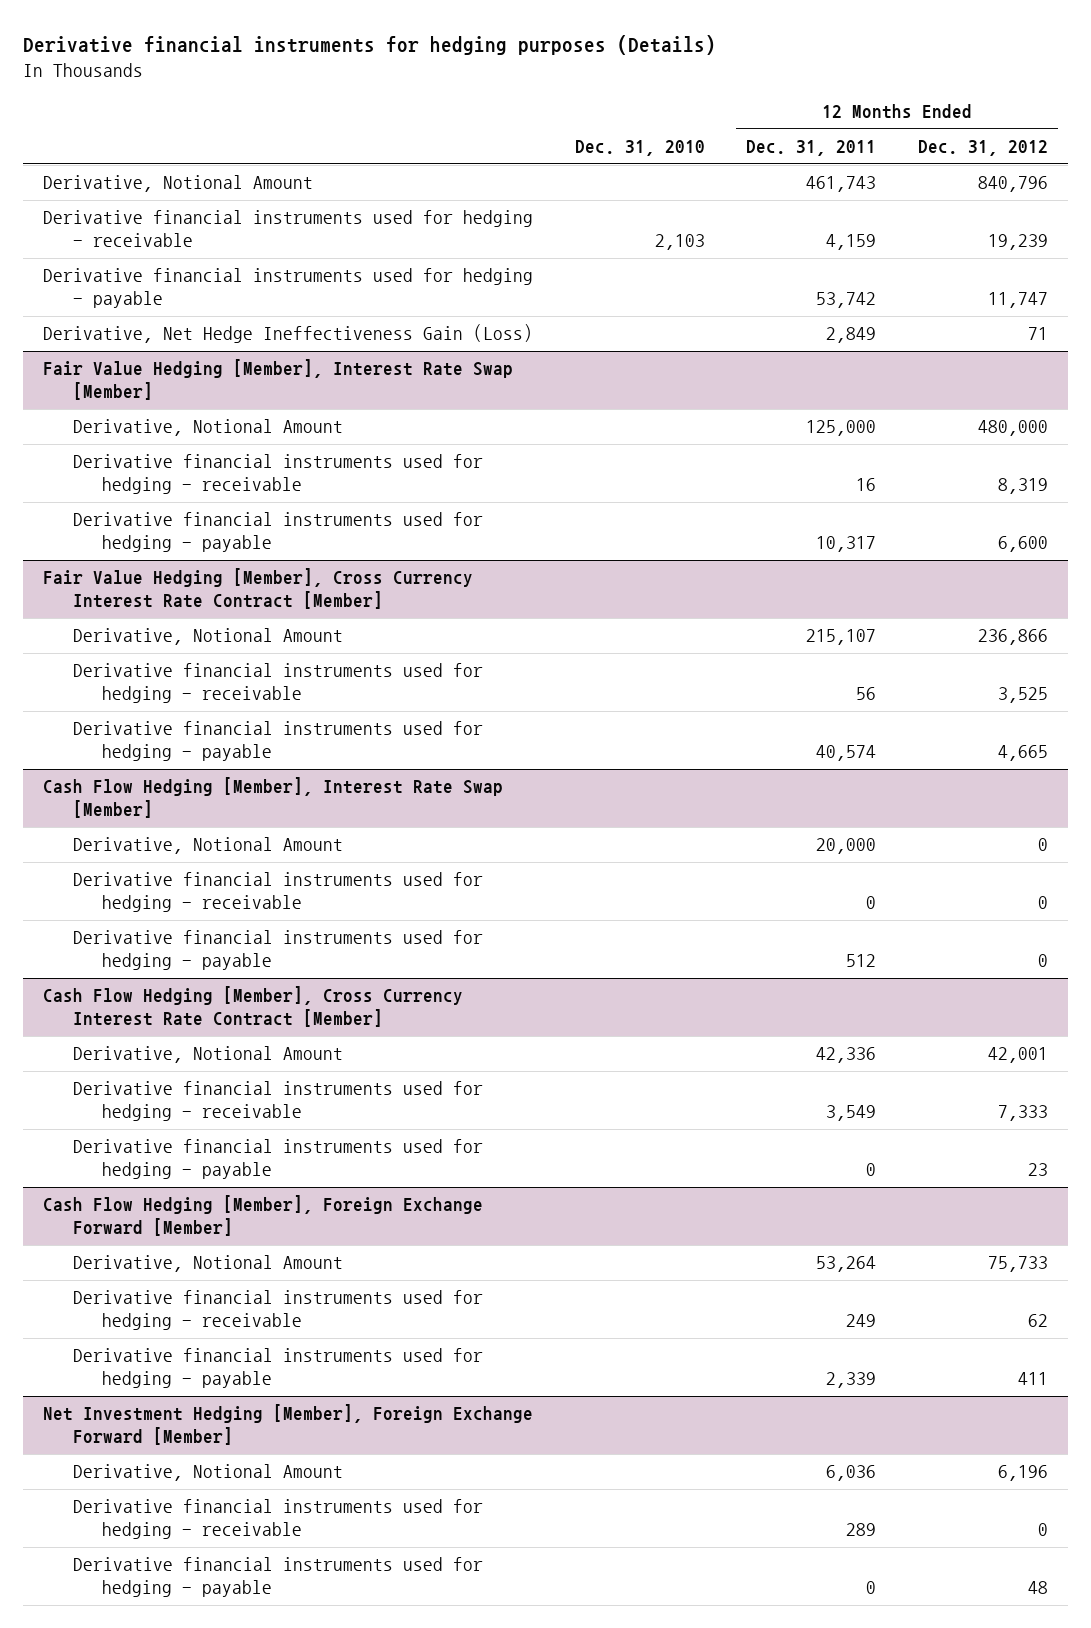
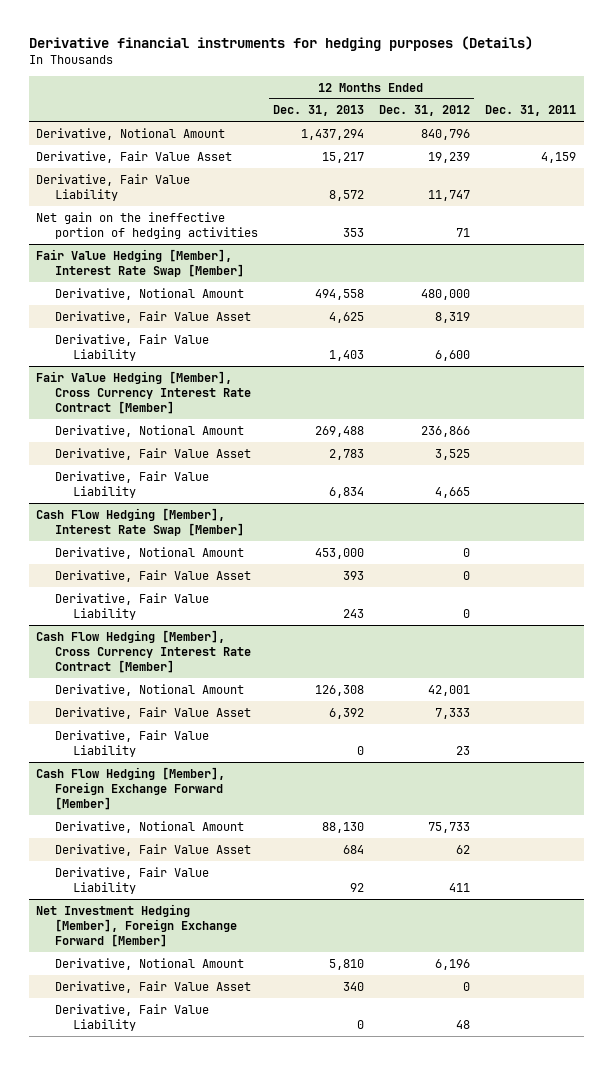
- | Dec. 31, 2010 | 12 Months Ended Dec. 31, 2011 | 12 Months Ended Dec. 31, 2012
+ | 12 Months Ended Dec. 31, 2013 | 12 Months Ended Dec. 31, 2012 | Dec. 31, 2011
- Derivative financial instruments used for hedging - receivable | 2,103 | 4,159 | 19,239
- Derivative financial instruments used for hedging - payable | | 53,742 | 11,747
- Derivative, Net Hedge Ineffectiveness Gain (Loss) | | 2,849 | 71
+ Derivative, Fair Value Asset | 15,217 | 19,239 | 4,159
+ Derivative, Fair Value Liability | 8,572 | 11,747 |
+ Net gain on the ineffective portion of hedging activities | 353 | 71 |
@ Fair Value Hedging [Member], Interest Rate Swap [Member]
- Derivative financial instruments used for hedging - receivable | | 16 | 8,319
- Derivative financial instruments used for hedging - payable | | 10,317 | 6,600
+ Derivative, Fair Value Asset | 4,625 | 8,319 |
+ Derivative, Fair Value Liability | 1,403 | 6,600 |
@ Fair Value Hedging [Member], Cross Currency Interest Rate Contract [Member]
- Derivative financial instruments used for hedging - receivable | | 56 | 3,525
- Derivative financial instruments used for hedging - payable | | 40,574 | 4,665
+ Derivative, Fair Value Asset | 2,783 | 3,525 |
+ Derivative, Fair Value Liability | 6,834 | 4,665 |
@ Cash Flow Hedging [Member], Interest Rate Swap [Member]
- Derivative financial instruments used for hedging - receivable | | 0 | 0
- Derivative financial instruments used for hedging - payable | | 512 | 0
+ Derivative, Fair Value Asset | 393 | 0 |
+ Derivative, Fair Value Liability | 243 | 0 |
@ Cash Flow Hedging [Member], Cross Currency Interest Rate Contract [Member]
- Derivative financial instruments used for hedging - receivable | | 3,549 | 7,333
- Derivative financial instruments used for hedging - payable | | 0 | 23
+ Derivative, Fair Value Asset | 6,392 | 7,333 |
+ Derivative, Fair Value Liability | 0 | 23 |
@ Cash Flow Hedging [Member], Foreign Exchange Forward [Member]
- Derivative financial instruments used for hedging - receivable | | 249 | 62
- Derivative financial instruments used for hedging - payable | | 2,339 | 411
+ Derivative, Fair Value Asset | 684 | 62 |
+ Derivative, Fair Value Liability | 92 | 411 |
@ Net Investment Hedging [Member], Foreign Exchange Forward [Member]
- Derivative financial instruments used for hedging - receivable | | 289 | 0
- Derivative financial instruments used for hedging - payable | | 0 | 48
+ Derivative, Fair Value Asset | 340 | 0 |
+ Derivative, Fair Value Liability | 0 | 48 |

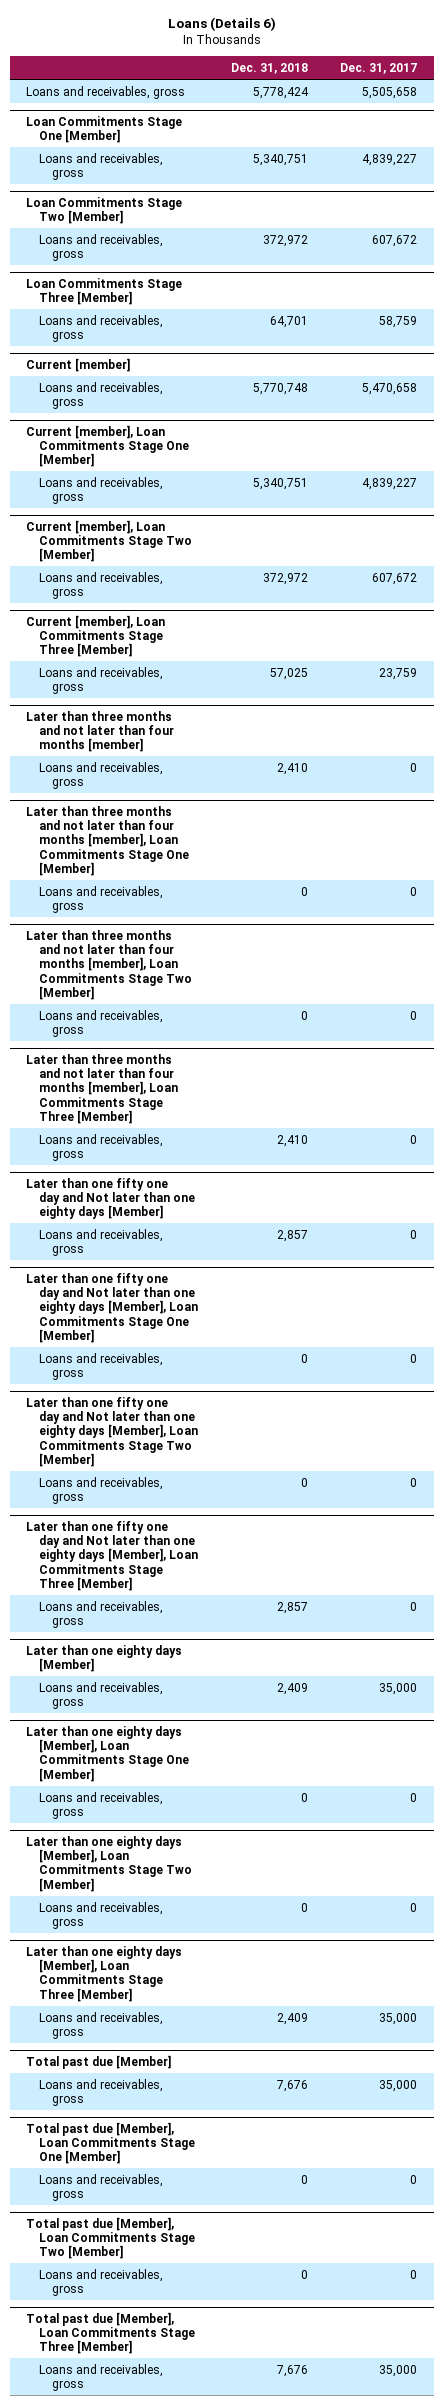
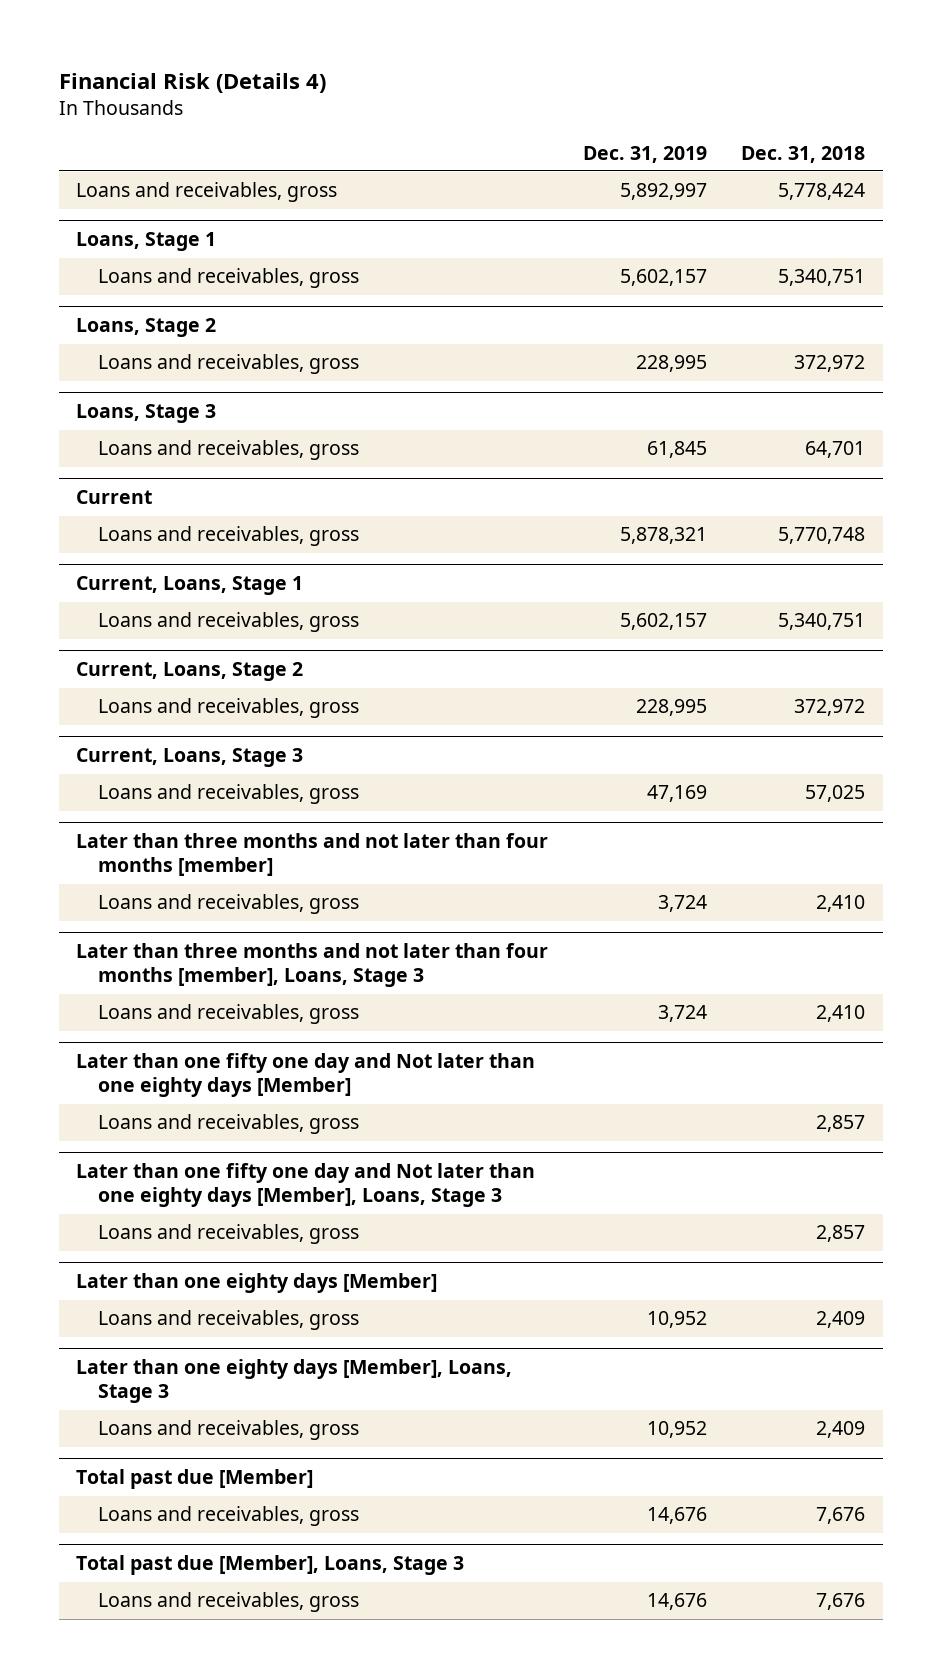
- Loans (Details 6)
+ Financial Risk (Details 4)
- | Dec. 31, 2018 | Dec. 31, 2017
+ | Dec. 31, 2019 | Dec. 31, 2018
- Loan Commitments Stage One [Member]
+ Loans, Stage 1
- Loan Commitments Stage Two [Member]
+ Loans, Stage 2
- Loan Commitments Stage Three [Member]
+ Loans, Stage 3
- Current [member]
+ Current
- Current [member], Loan Commitments Stage One [Member]
+ Current, Loans, Stage 1
- Current [member], Loan Commitments Stage Two [Member]
+ Current, Loans, Stage 2
- Current [member], Loan Commitments Stage Three [Member]
+ Current, Loans, Stage 3
- Later than three months and not later than four months [member], Loan Commitments Stage One [Member]
- Loans and receivables, gross | 0 | 0
- Later than three months and not later than four months [member], Loan Commitments Stage Two [Member]
- Loans and receivables, gross | 0 | 0
- Later than three months and not later than four months [member], Loan Commitments Stage Three [Member]
+ Later than three months and not later than four months [member], Loans, Stage 3
- Later than one fifty one day and Not later than one eighty days [Member], Loan Commitments Stage One [Member]
- Loans and receivables, gross | 0 | 0
- Later than one fifty one day and Not later than one eighty days [Member], Loan Commitments Stage Two [Member]
- Loans and receivables, gross | 0 | 0
- Later than one fifty one day and Not later than one eighty days [Member], Loan Commitments Stage Three [Member]
+ Later than one fifty one day and Not later than one eighty days [Member], Loans, Stage 3
- Later than one eighty days [Member], Loan Commitments Stage One [Member]
- Loans and receivables, gross | 0 | 0
- Later than one eighty days [Member], Loan Commitments Stage Two [Member]
- Loans and receivables, gross | 0 | 0
- Later than one eighty days [Member], Loan Commitments Stage Three [Member]
+ Later than one eighty days [Member], Loans, Stage 3
- Total past due [Member], Loan Commitments Stage One [Member]
- Loans and receivables, gross | 0 | 0
- Total past due [Member], Loan Commitments Stage Two [Member]
- Loans and receivables, gross | 0 | 0
- Total past due [Member], Loan Commitments Stage Three [Member]
+ Total past due [Member], Loans, Stage 3

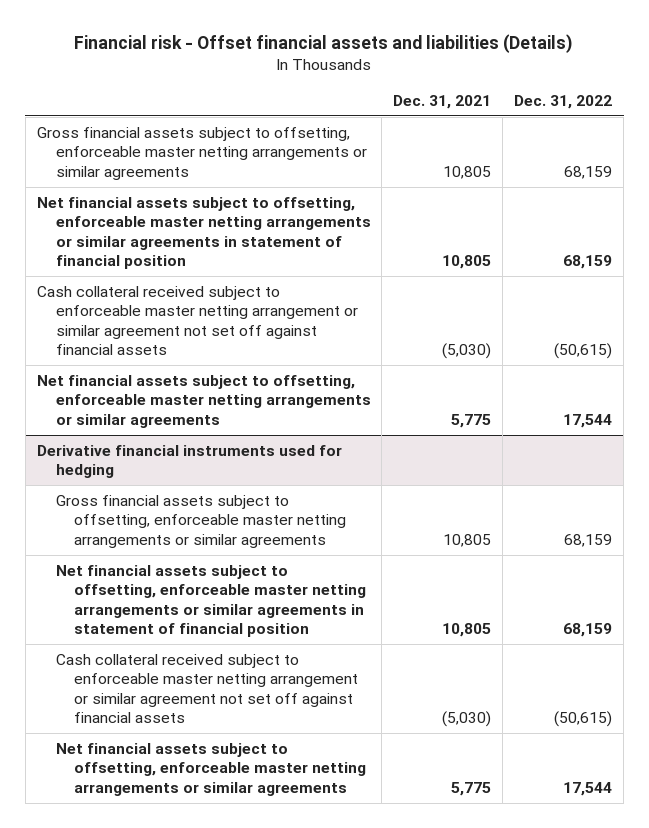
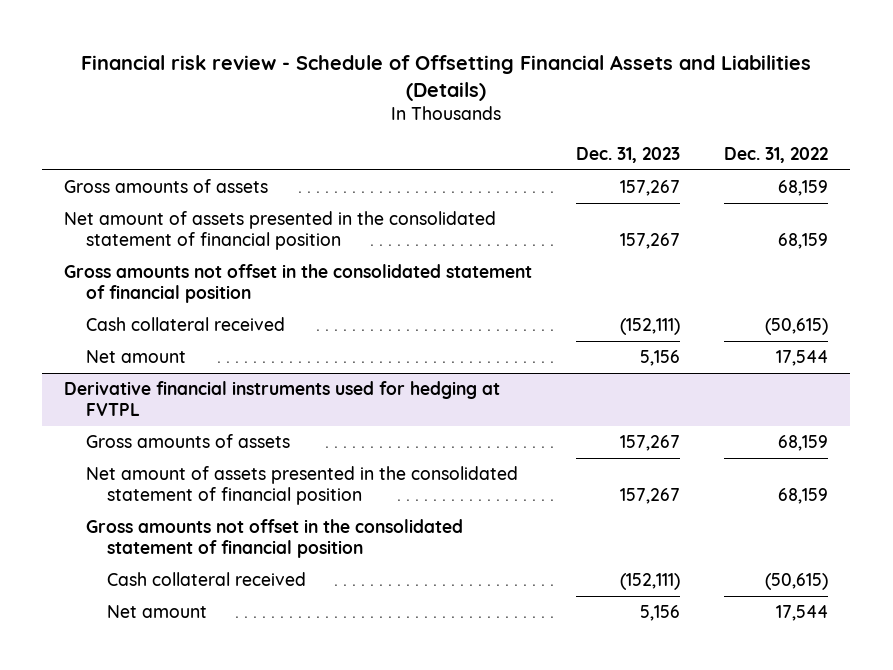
- Financial risk - Offset financial assets and liabilities (Details)
+ Financial risk review - Schedule of Offsetting Financial Assets and Liabilities (Details)
- | Dec. 31, 2021 | Dec. 31, 2022
+ | Dec. 31, 2023 | Dec. 31, 2022
- Gross financial assets subject to offsetting, enforceable master netting arrangements or similar agreements | 10,805 | 68,159
- Net financial assets subject to offsetting, enforceable master netting arrangements or similar agreements in statement of financial position | 10,805 | 68,159
- Cash collateral received subject to enforceable master netting arrangement or similar agreement not set off against financial assets | (5,030) | (50,615)
- Net financial assets subject to offsetting, enforceable master netting arrangements or similar agreements | 5,775 | 17,544
- Derivative financial instruments used for hedging
- Gross financial assets subject to offsetting, enforceable master netting arrangements or similar agreements | 10,805 | 68,159
- Net financial assets subject to offsetting, enforceable master netting arrangements or similar agreements in statement of financial position | 10,805 | 68,159
- Cash collateral received subject to enforceable master netting arrangement or similar agreement not set off against financial assets | (5,030) | (50,615)
- Net financial assets subject to offsetting, enforceable master netting arrangements or similar agreements | 5,775 | 17,544
+ Gross amounts of assets | 157,267 | 68,159
+ Net amount of assets presented in the consolidated statement of financial position | 157,267 | 68,159
+ Gross amounts not offset in the consolidated statement of financial position
+ Cash collateral received | (152,111) | (50,615)
+ Net amount | 5,156 | 17,544
+ Derivative financial instruments used for hedging at FVTPL
+ Gross amounts of assets | 157,267 | 68,159
+ Net amount of assets presented in the consolidated statement of financial position | 157,267 | 68,159
+ Gross amounts not offset in the consolidated statement of financial position
+ Cash collateral received | (152,111) | (50,615)
+ Net amount | 5,156 | 17,544

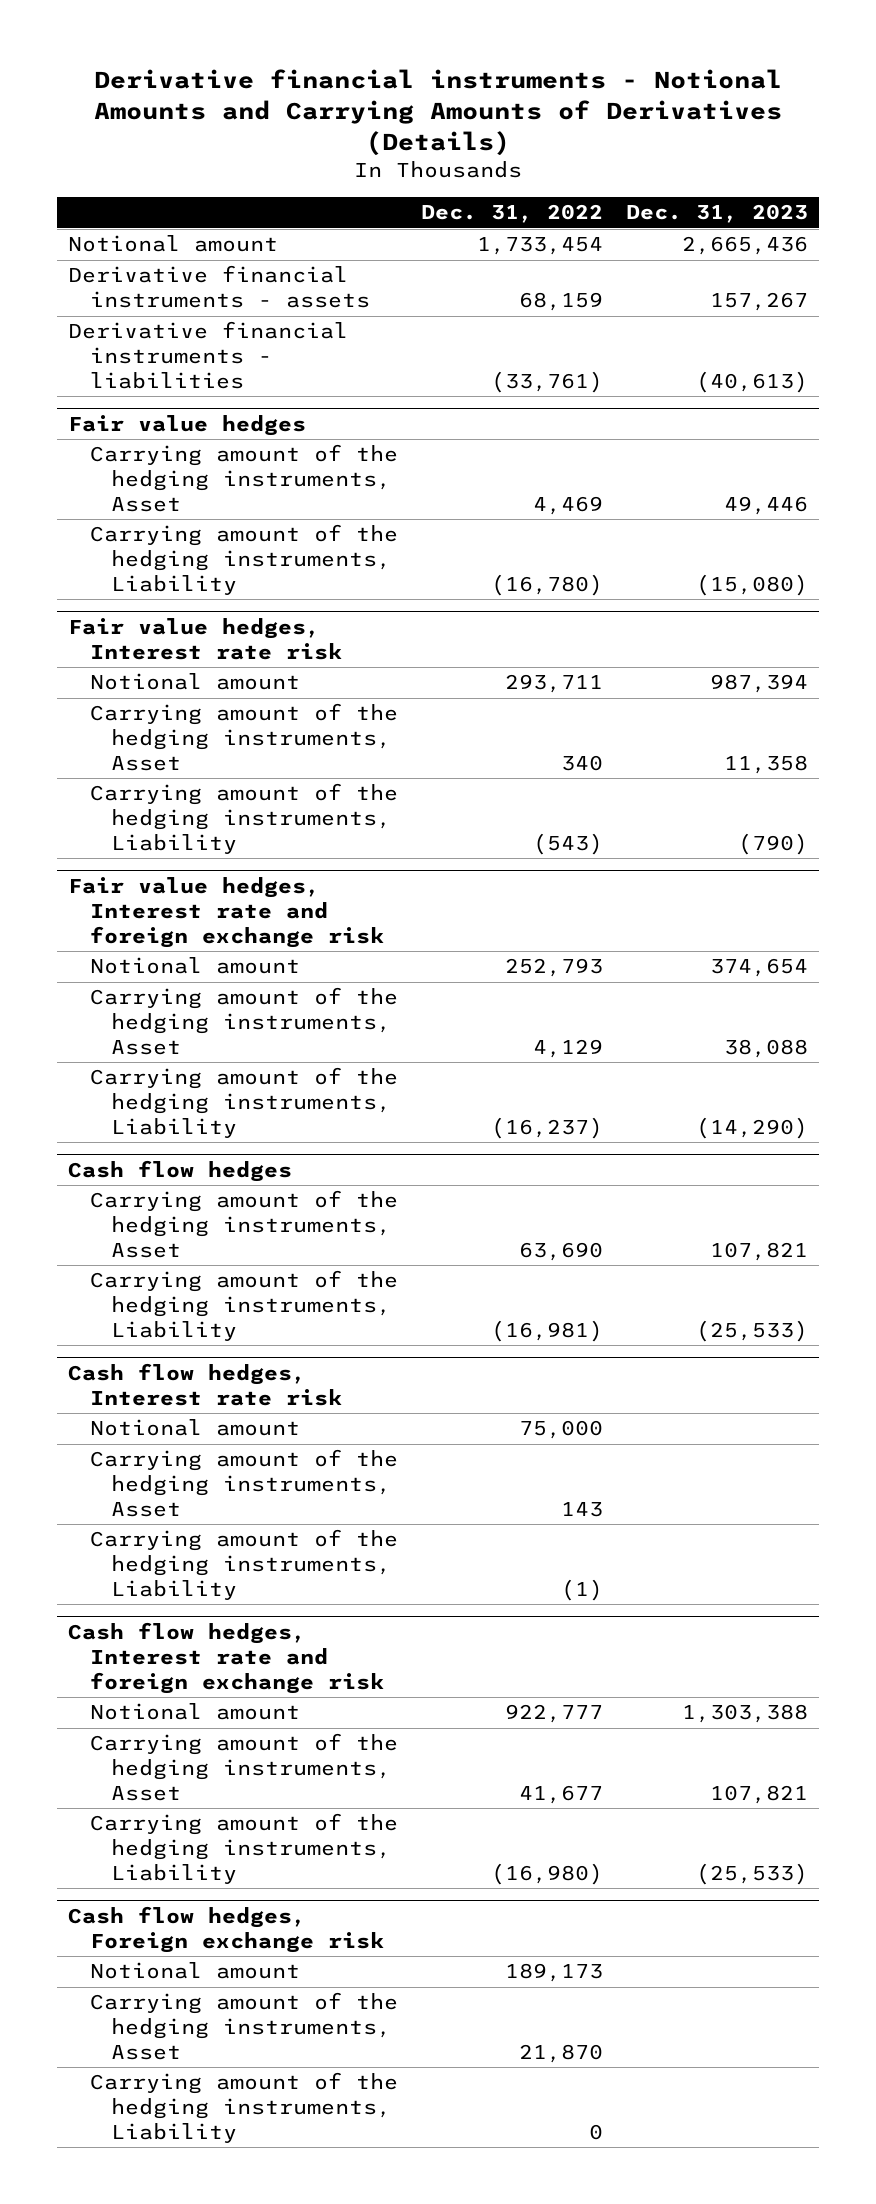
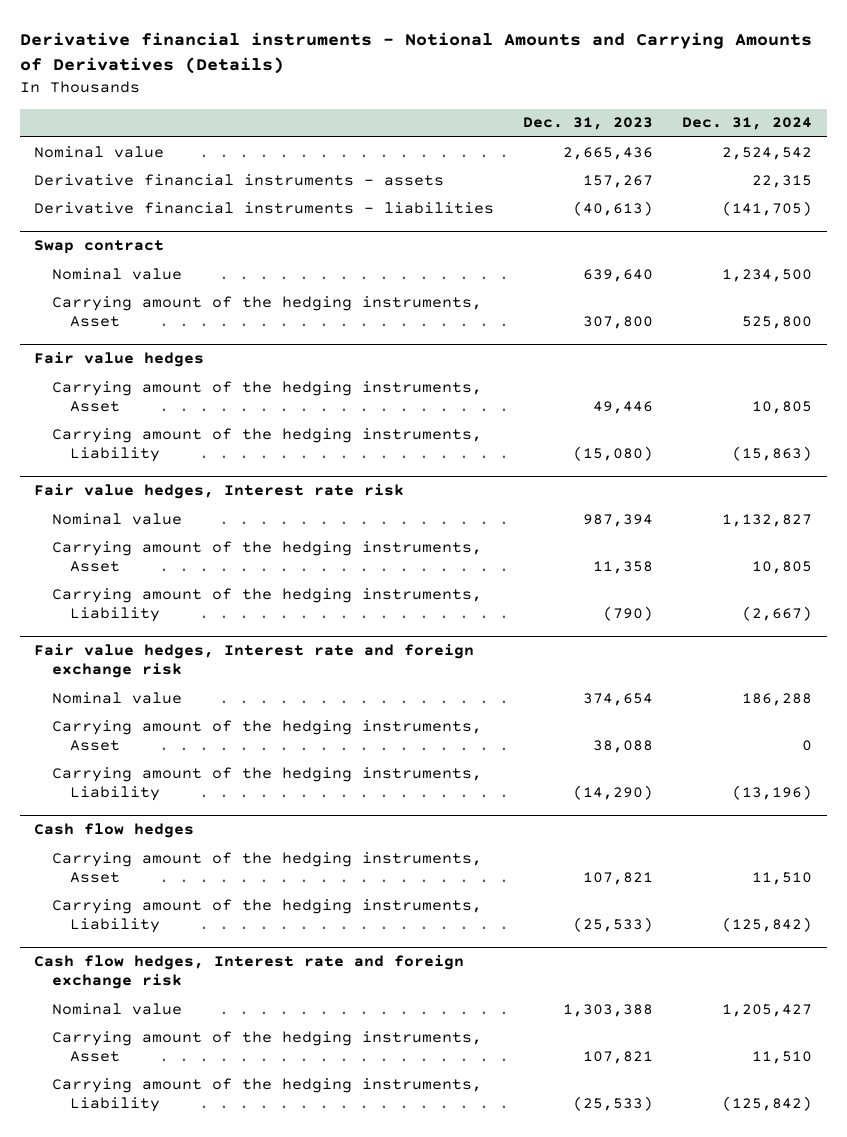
- | Dec. 31, 2022 | Dec. 31, 2023
+ | Dec. 31, 2023 | Dec. 31, 2024
- Notional amount | 1,733,454 | 2,665,436
+ Nominal value | 2,665,436 | 2,524,542
+ Swap contract
+ Nominal value | 639,640 | 1,234,500
+ Carrying amount of the hedging instruments, Asset | 307,800 | 525,800
@ Fair value hedges, Interest rate risk
- Notional amount | 293,711 | 987,394
+ Nominal value | 987,394 | 1,132,827
@ Fair value hedges, Interest rate and foreign exchange risk
- Notional amount | 252,793 | 374,654
+ Nominal value | 374,654 | 186,288
- Cash flow hedges, Interest rate risk
- Notional amount | 75,000 |
- Carrying amount of the hedging instruments, Asset | 143 |
- Carrying amount of the hedging instruments, Liability | (1) |
@ Cash flow hedges, Interest rate and foreign exchange risk
- Notional amount | 922,777 | 1,303,388
+ Nominal value | 1,303,388 | 1,205,427
- Cash flow hedges, Foreign exchange risk
- Notional amount | 189,173 |
- Carrying amount of the hedging instruments, Asset | 21,870 |
- Carrying amount of the hedging instruments, Liability | 0 |

